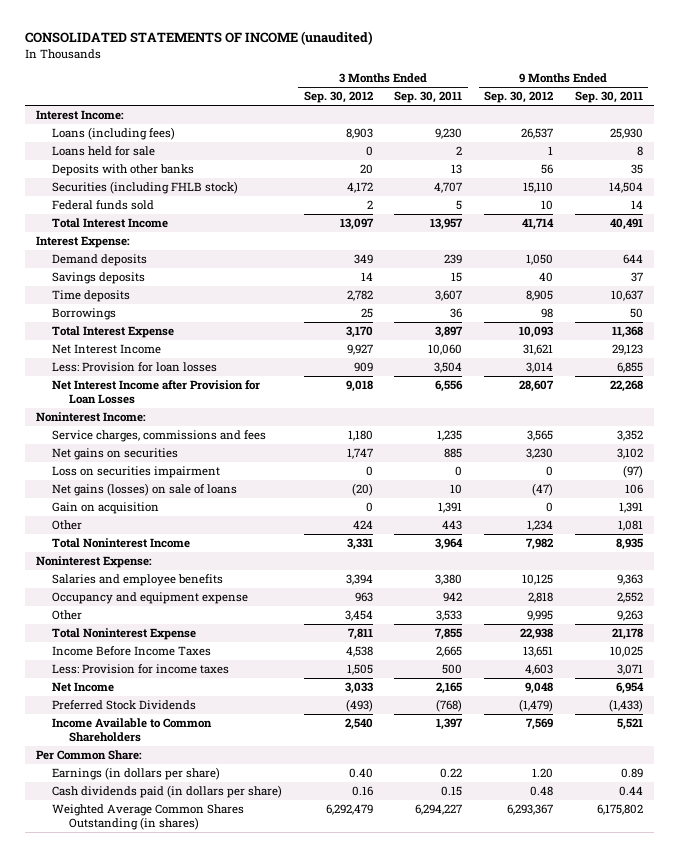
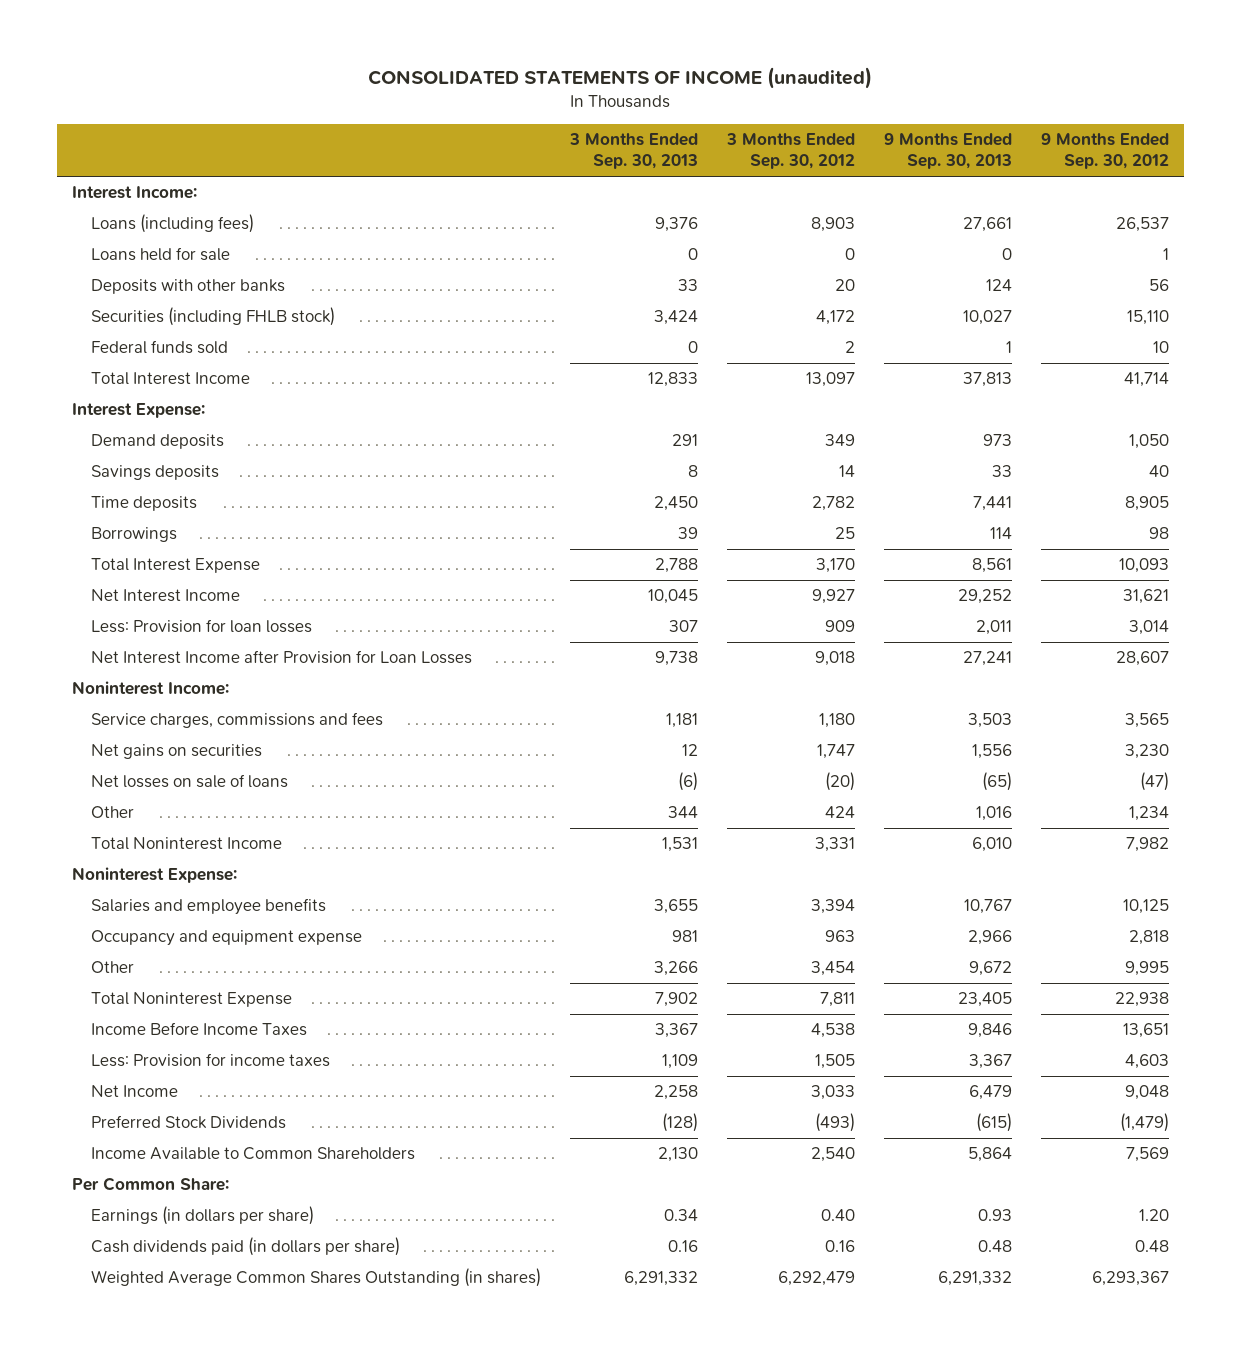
- | 3 Months Ended Sep. 30, 2012 | 3 Months Ended Sep. 30, 2011 | 9 Months Ended Sep. 30, 2012 | 9 Months Ended Sep. 30, 2011
+ | 3 Months Ended Sep. 30, 2013 | 3 Months Ended Sep. 30, 2012 | 9 Months Ended Sep. 30, 2013 | 9 Months Ended Sep. 30, 2012
- Loss on securities impairment | 0 | 0 | 0 | (97)
- Net gains (losses) on sale of loans | (20) | 10 | (47) | 106
- Gain on acquisition | 0 | 1,391 | 0 | 1,391
+ Net losses on sale of loans | (6) | (20) | (65) | (47)

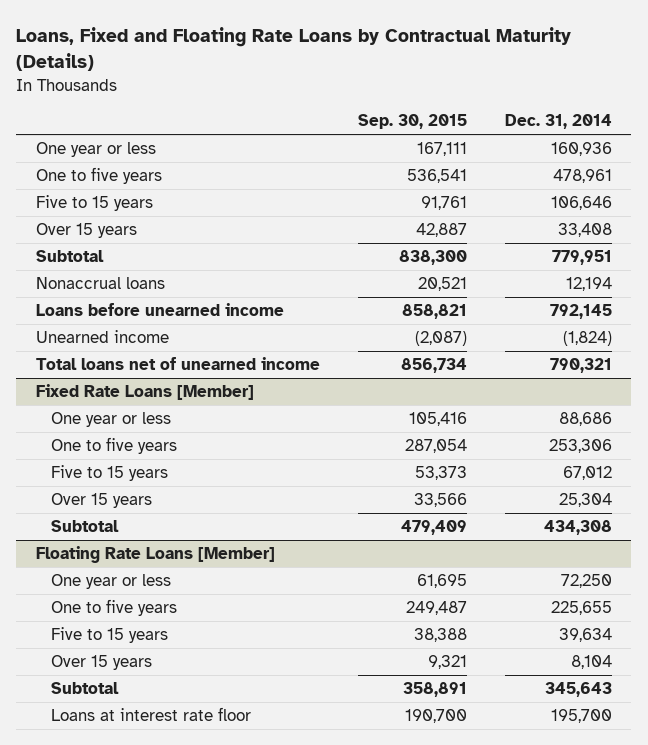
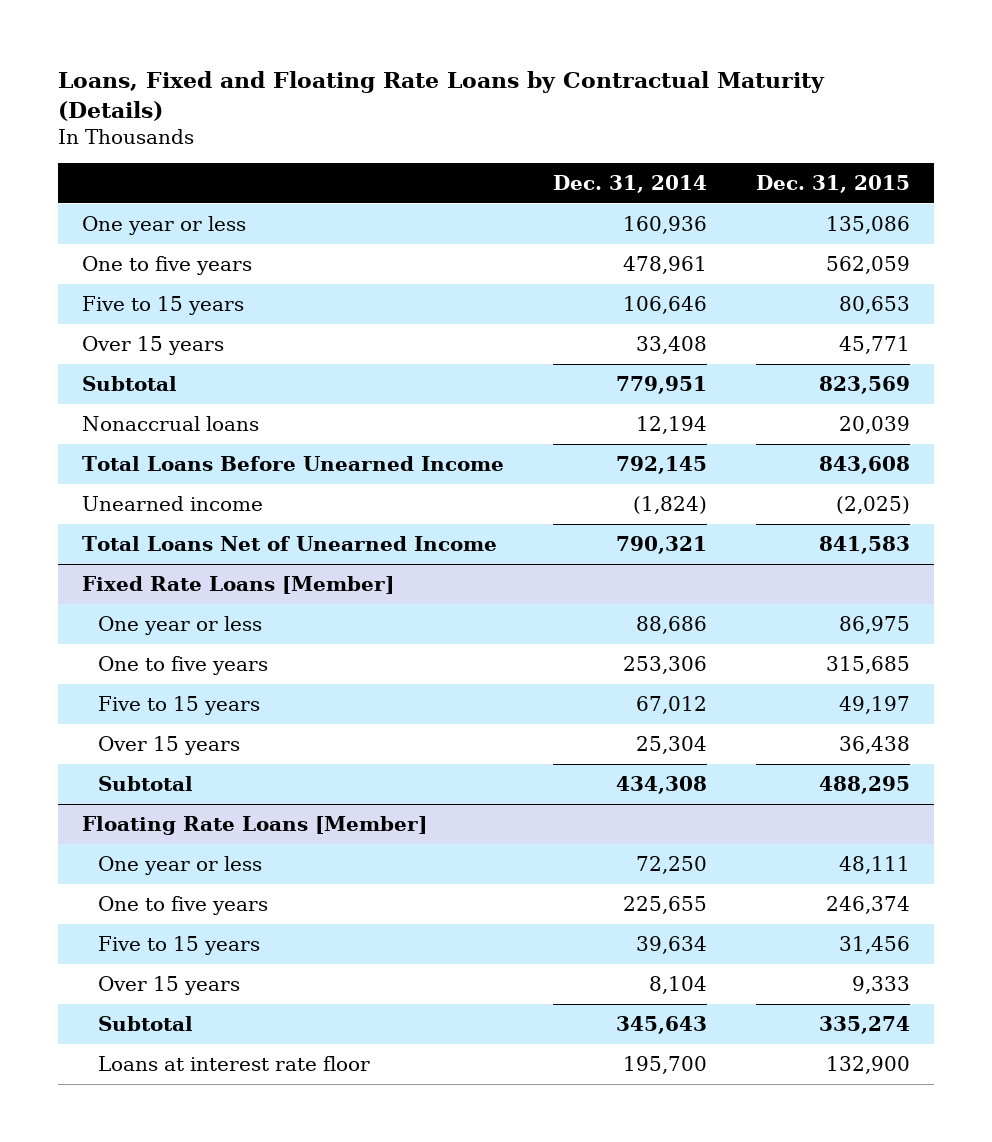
- | Sep. 30, 2015 | Dec. 31, 2014
+ | Dec. 31, 2014 | Dec. 31, 2015
- Loans before unearned income | 858,821 | 792,145
+ Total Loans Before Unearned Income | 792,145 | 843,608
- Total loans net of unearned income | 856,734 | 790,321
+ Total Loans Net of Unearned Income | 790,321 | 841,583

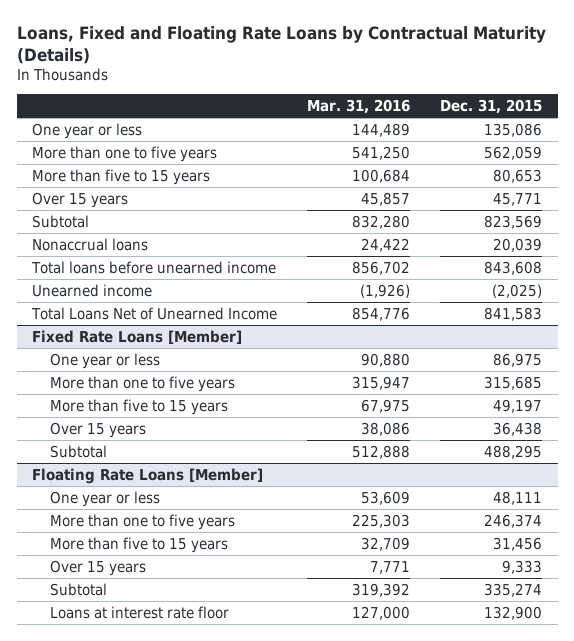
- | Dec. 31, 2014 | Dec. 31, 2015
+ | Mar. 31, 2016 | Dec. 31, 2015
- One to five years | 478,961 | 562,059
- Five to 15 years | 106,646 | 80,653
+ More than one to five years | 541,250 | 562,059
+ More than five to 15 years | 100,684 | 80,653
- Total Loans Before Unearned Income | 792,145 | 843,608
+ Total loans before unearned income | 856,702 | 843,608
@ Fixed Rate Loans [Member]
- One to five years | 253,306 | 315,685
- Five to 15 years | 67,012 | 49,197
+ More than one to five years | 315,947 | 315,685
+ More than five to 15 years | 67,975 | 49,197
@ Floating Rate Loans [Member]
- One to five years | 225,655 | 246,374
- Five to 15 years | 39,634 | 31,456
+ More than one to five years | 225,303 | 246,374
+ More than five to 15 years | 32,709 | 31,456

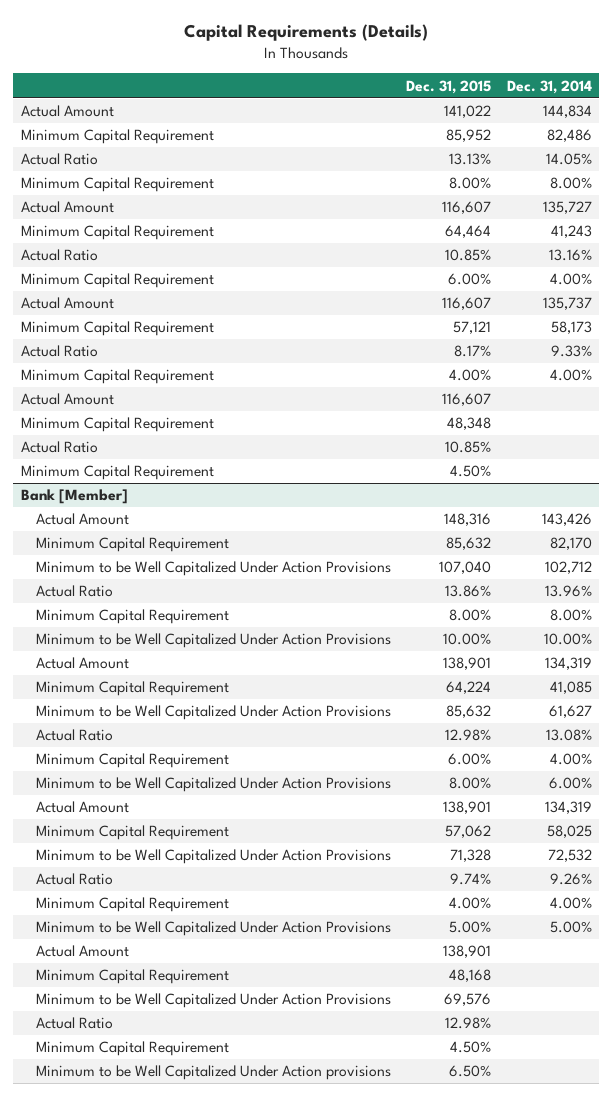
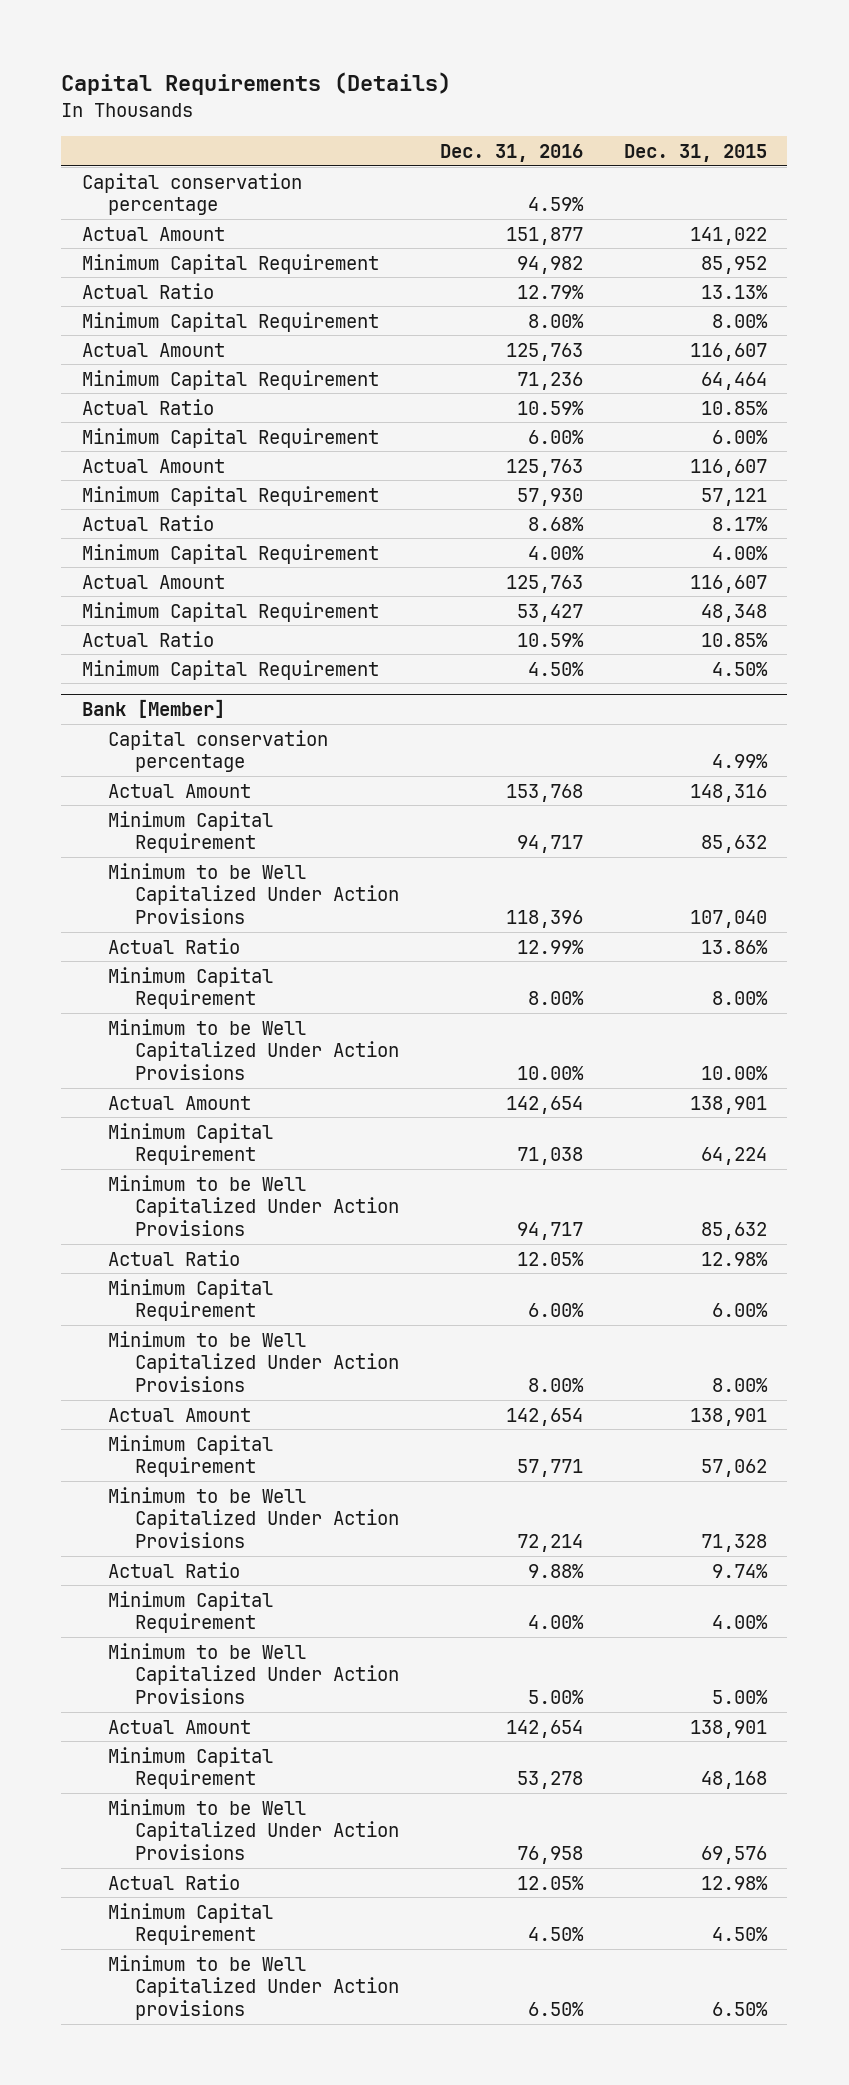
- | Dec. 31, 2015 | Dec. 31, 2014
+ | Dec. 31, 2016 | Dec. 31, 2015
+ Capital conservation percentage | 4.59% |
@ Bank [Member]
+ Capital conservation percentage | | 4.99%

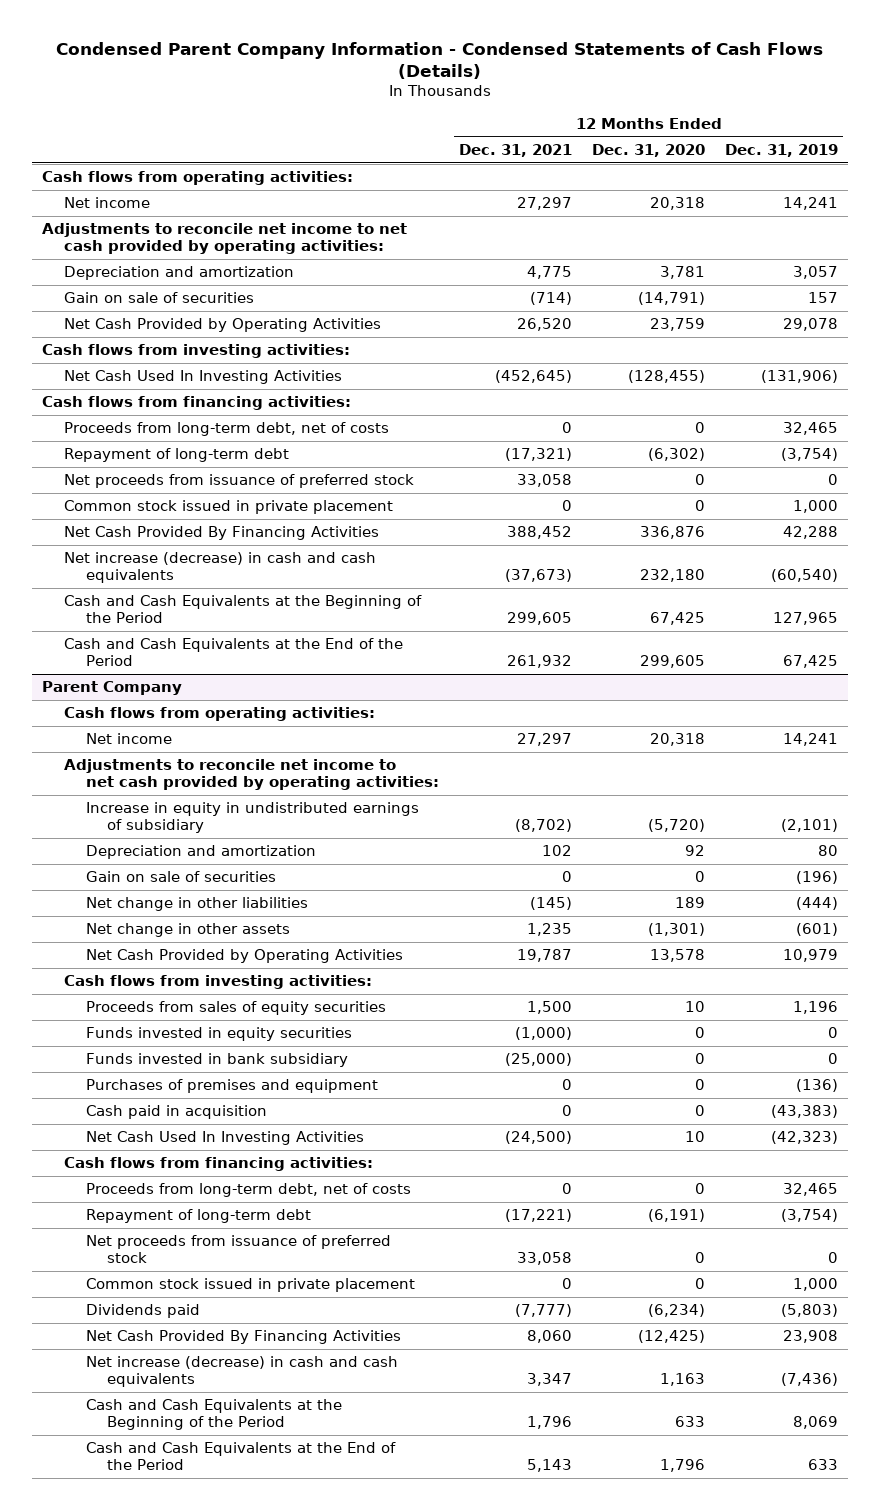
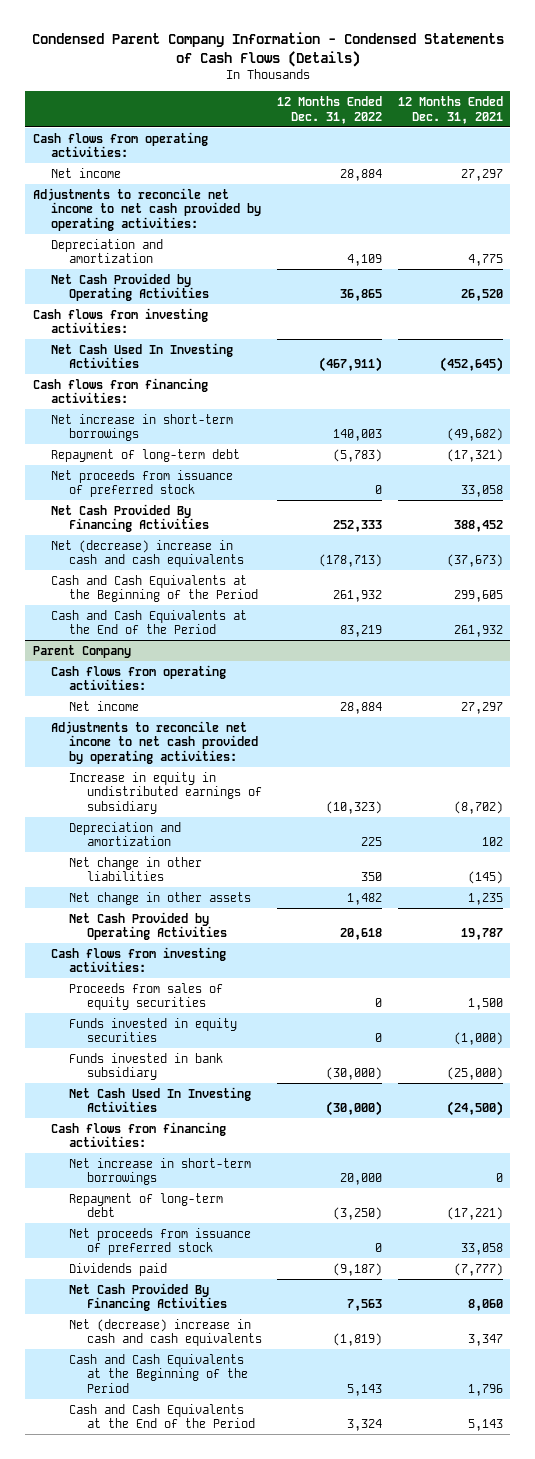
- | 12 Months Ended Dec. 31, 2021 | 12 Months Ended Dec. 31, 2020 | 12 Months Ended Dec. 31, 2019
+ | 12 Months Ended Dec. 31, 2022 | 12 Months Ended Dec. 31, 2021
- Gain on sale of securities | (714) | (14,791) | 157
- Proceeds from long-term debt, net of costs | 0 | 0 | 32,465
+ Net increase in short-term borrowings | 140,003 | (49,682)
- Common stock issued in private placement | 0 | 0 | 1,000
- Net increase (decrease) in cash and cash equivalents | (37,673) | 232,180 | (60,540)
+ Net (decrease) increase in cash and cash equivalents | (178,713) | (37,673)
@ Parent Company
- Gain on sale of securities | 0 | 0 | (196)
- Purchases of premises and equipment | 0 | 0 | (136)
- Cash paid in acquisition | 0 | 0 | (43,383)
- Proceeds from long-term debt, net of costs | 0 | 0 | 32,465
+ Net increase in short-term borrowings | 20,000 | 0
- Common stock issued in private placement | 0 | 0 | 1,000
- Net increase (decrease) in cash and cash equivalents | 3,347 | 1,163 | (7,436)
+ Net (decrease) increase in cash and cash equivalents | (1,819) | 3,347

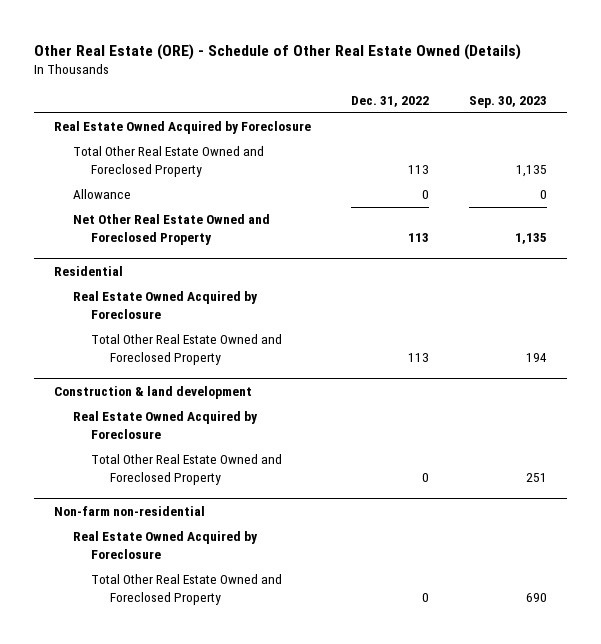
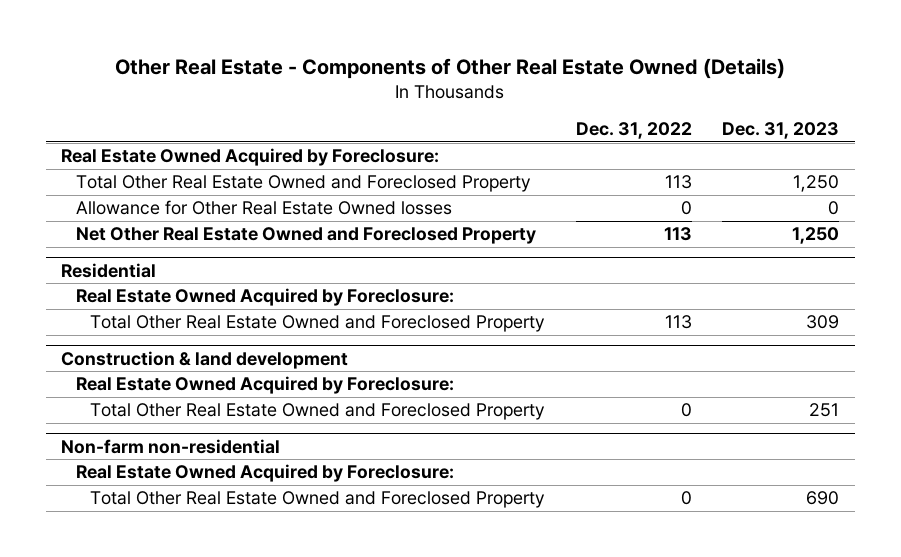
- Other Real Estate (ORE) - Schedule of Other Real Estate Owned (Details)
+ Other Real Estate - Components of Other Real Estate Owned (Details)
- | Dec. 31, 2022 | Sep. 30, 2023
+ | Dec. 31, 2022 | Dec. 31, 2023
- Real Estate Owned Acquired by Foreclosure
+ Real Estate Owned Acquired by Foreclosure:
- Allowance | 0 | 0
+ Allowance for Other Real Estate Owned losses | 0 | 0
@ Residential
- Real Estate Owned Acquired by Foreclosure
+ Real Estate Owned Acquired by Foreclosure:
@ Construction & land development
- Real Estate Owned Acquired by Foreclosure
+ Real Estate Owned Acquired by Foreclosure:
@ Non-farm non-residential
- Real Estate Owned Acquired by Foreclosure
+ Real Estate Owned Acquired by Foreclosure:

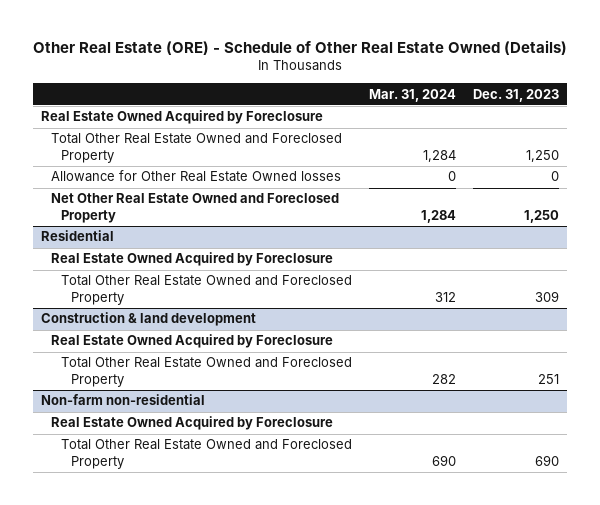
- Other Real Estate - Components of Other Real Estate Owned (Details)
+ Other Real Estate (ORE) - Schedule of Other Real Estate Owned (Details)
- | Dec. 31, 2022 | Dec. 31, 2023
+ | Mar. 31, 2024 | Dec. 31, 2023
- Real Estate Owned Acquired by Foreclosure:
+ Real Estate Owned Acquired by Foreclosure
@ Residential
- Real Estate Owned Acquired by Foreclosure:
+ Real Estate Owned Acquired by Foreclosure
@ Construction & land development
- Real Estate Owned Acquired by Foreclosure:
+ Real Estate Owned Acquired by Foreclosure
@ Non-farm non-residential
- Real Estate Owned Acquired by Foreclosure:
+ Real Estate Owned Acquired by Foreclosure

